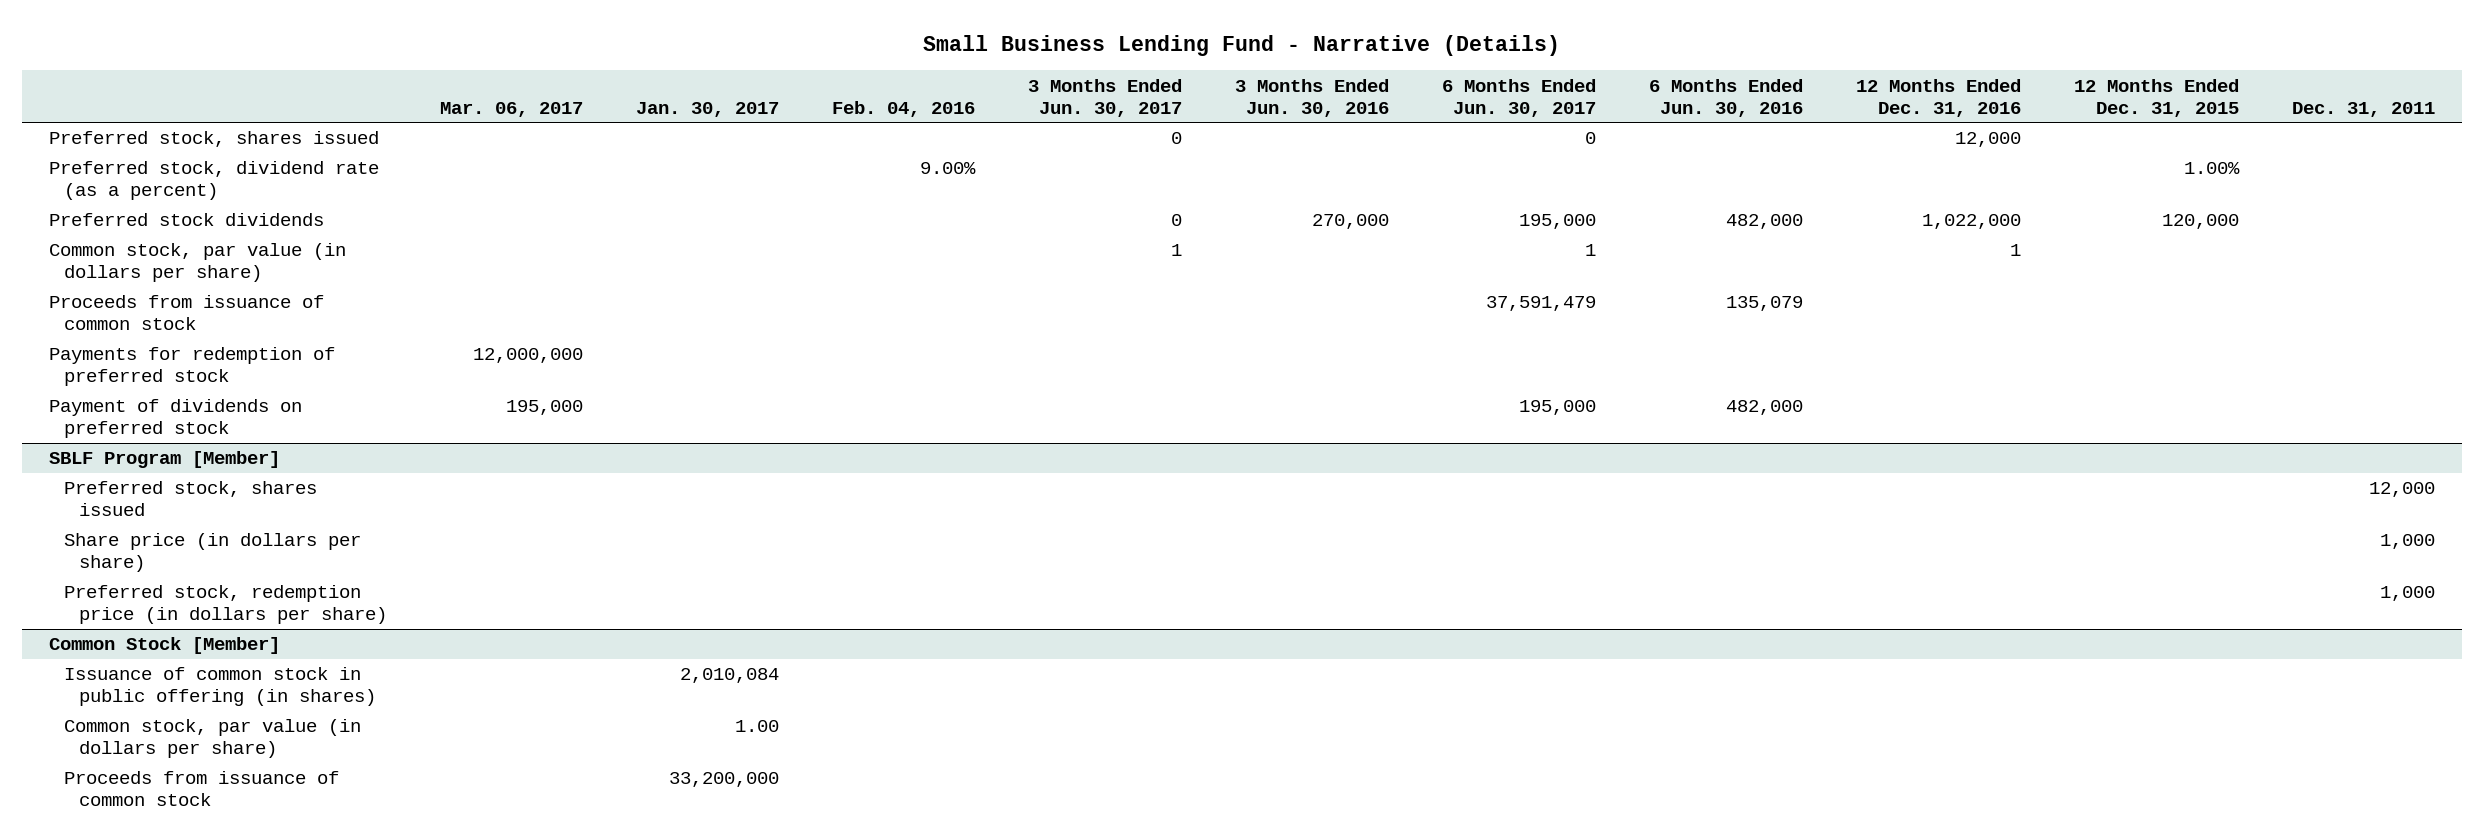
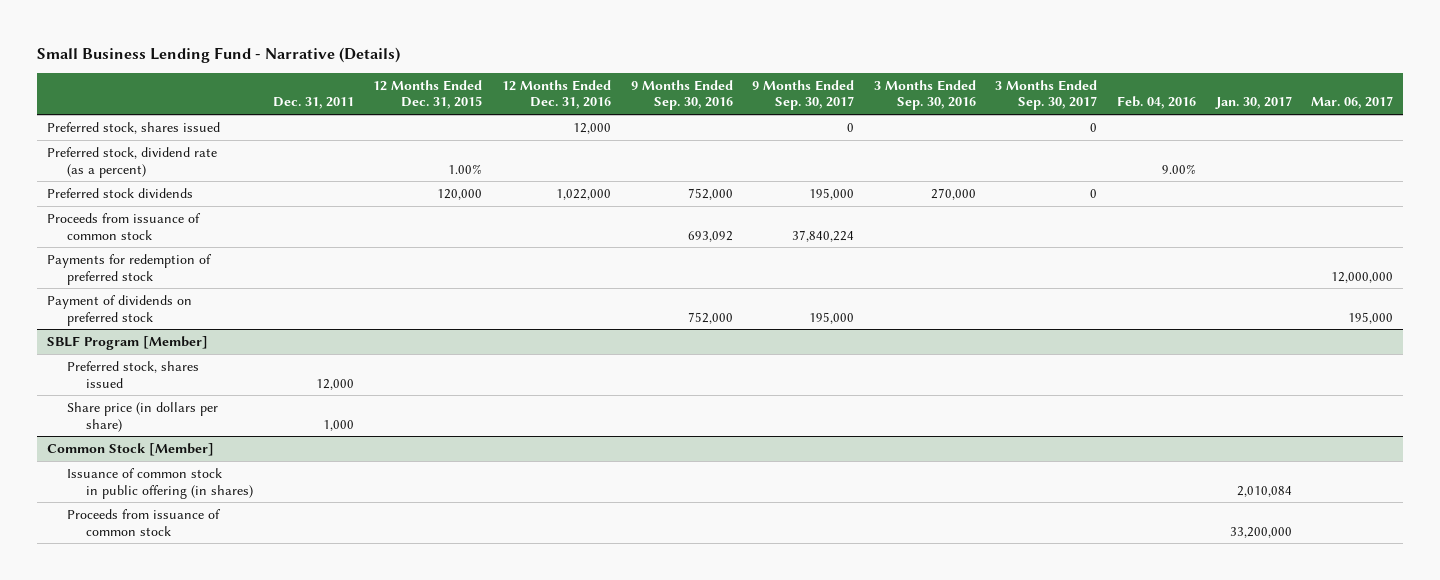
- | Mar. 06, 2017 | Jan. 30, 2017 | Feb. 04, 2016 | 3 Months Ended Jun. 30, 2017 | 3 Months Ended Jun. 30, 2016 | 6 Months Ended Jun. 30, 2017 | 6 Months Ended Jun. 30, 2016 | 12 Months Ended Dec. 31, 2016 | 12 Months Ended Dec. 31, 2015 | Dec. 31, 2011
+ | Dec. 31, 2011 | 12 Months Ended Dec. 31, 2015 | 12 Months Ended Dec. 31, 2016 | 9 Months Ended Sep. 30, 2016 | 9 Months Ended Sep. 30, 2017 | 3 Months Ended Sep. 30, 2016 | 3 Months Ended Sep. 30, 2017 | Feb. 04, 2016 | Jan. 30, 2017 | Mar. 06, 2017
- Common stock, par value (in dollars per share) | | | | 1 | | 1 | | 1 | |
@ SBLF Program [Member]
- Preferred stock, redemption price (in dollars per share) | | | | | | | | | | 1,000
@ Common Stock [Member]
- Common stock, par value (in dollars per share) | | 1.00 | | | | | | | |

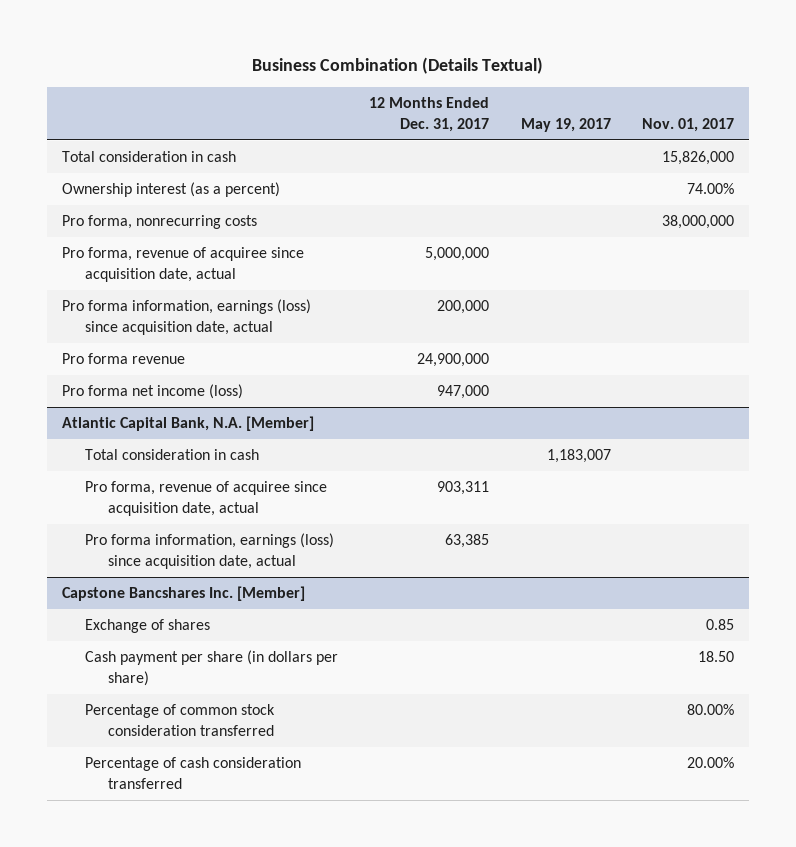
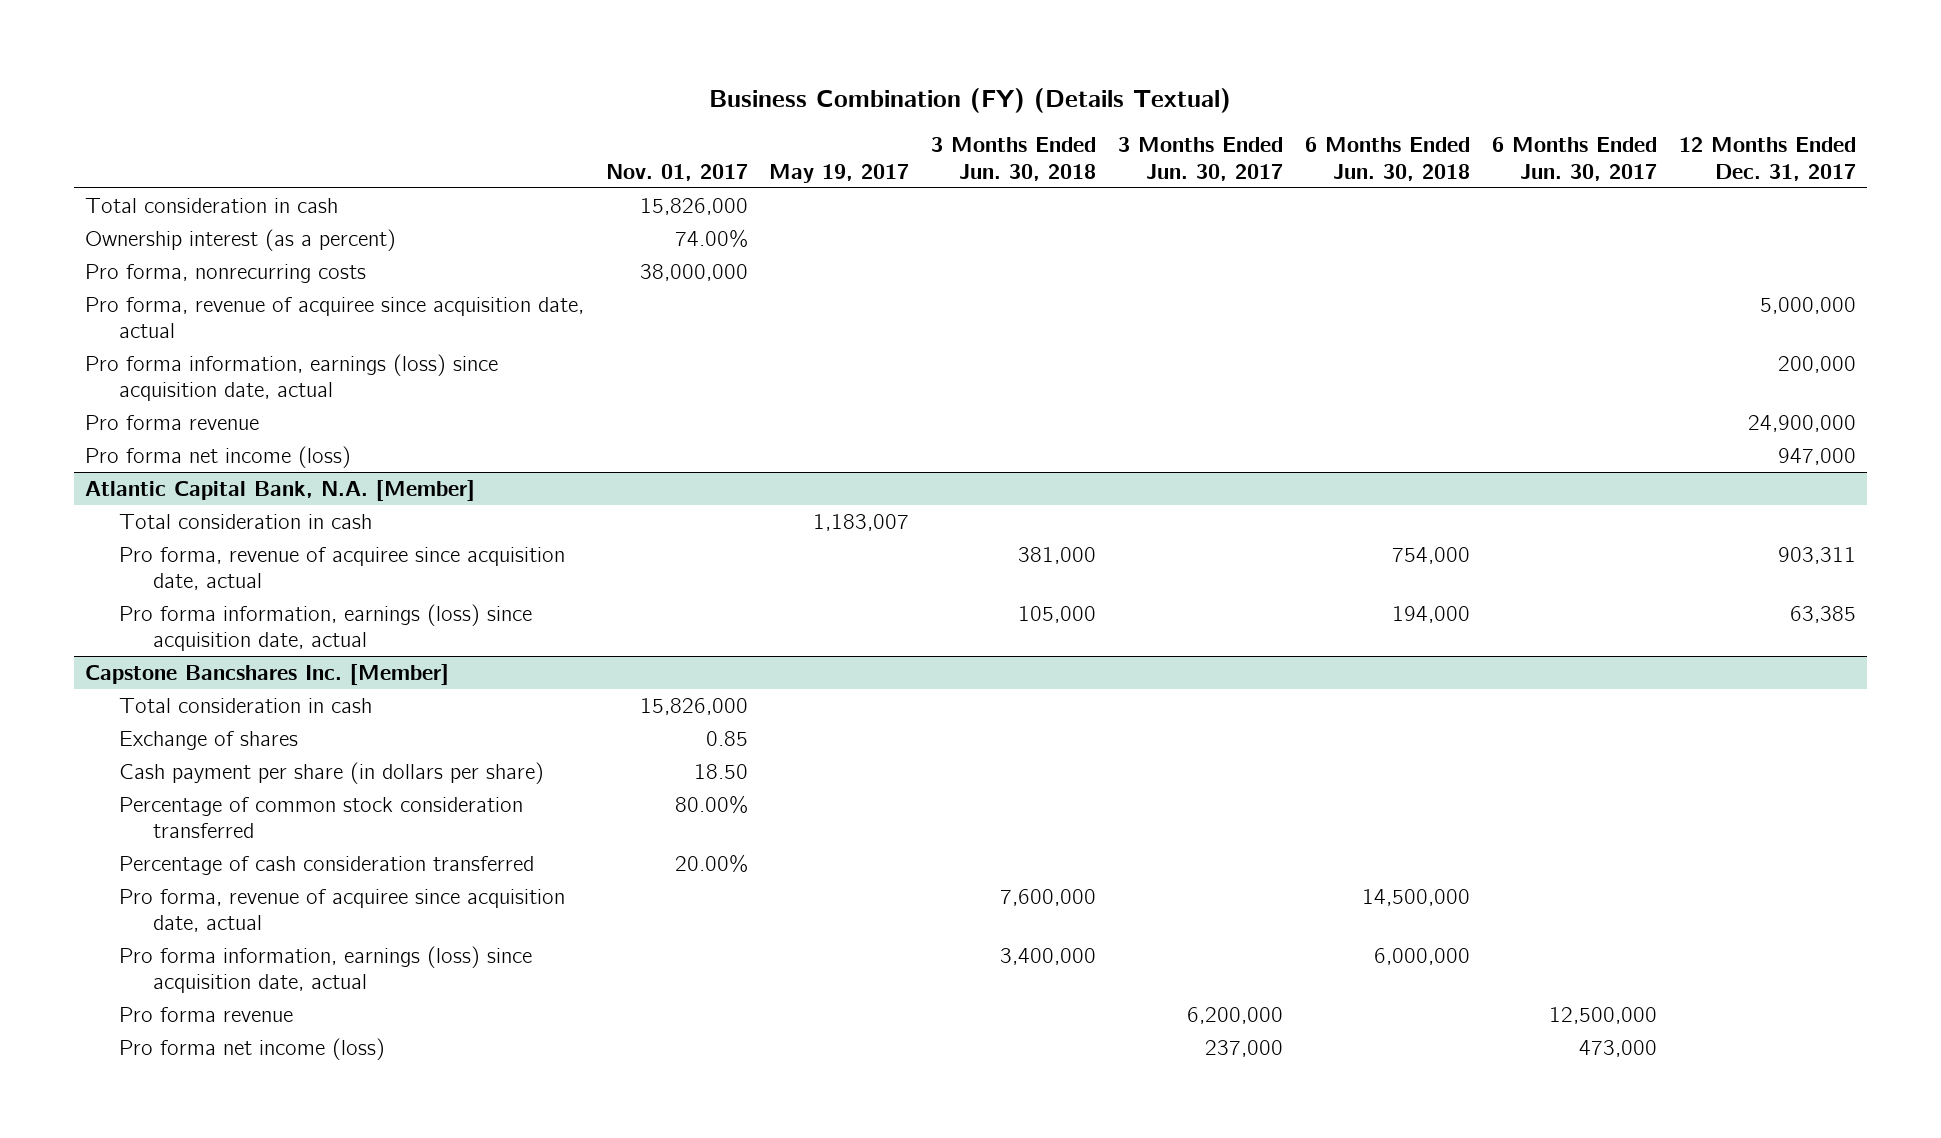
- Business Combination (Details Textual)
+ Business Combination (FY) (Details Textual)
- | 12 Months Ended Dec. 31, 2017 | May 19, 2017 | Nov. 01, 2017
+ | Nov. 01, 2017 | May 19, 2017 | 3 Months Ended Jun. 30, 2018 | 3 Months Ended Jun. 30, 2017 | 6 Months Ended Jun. 30, 2018 | 6 Months Ended Jun. 30, 2017 | 12 Months Ended Dec. 31, 2017
@ Capstone Bancshares Inc. [Member]
+ Total consideration in cash | 15,826,000 | | | | | |
+ Pro forma, revenue of acquiree since acquisition date, actual | | | 7,600,000 | | 14,500,000 | |
+ Pro forma information, earnings (loss) since acquisition date, actual | | | 3,400,000 | | 6,000,000 | |
+ Pro forma revenue | | | | 6,200,000 | | 12,500,000 |
+ Pro forma net income (loss) | | | | 237,000 | | 473,000 |

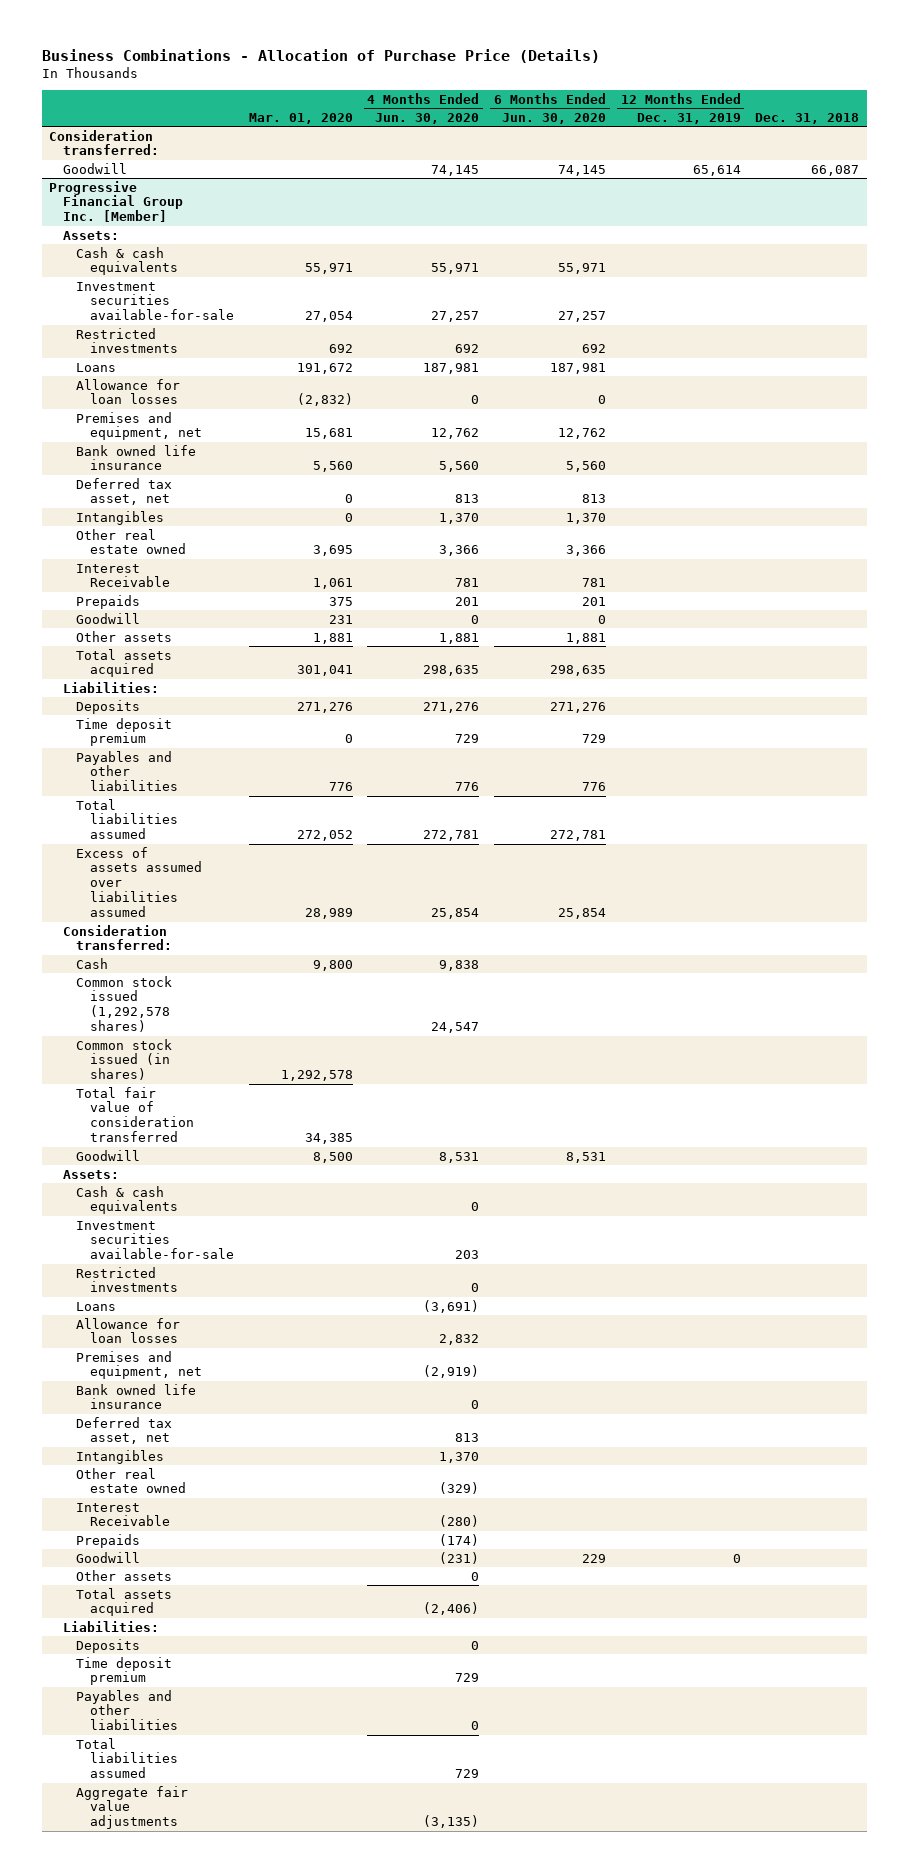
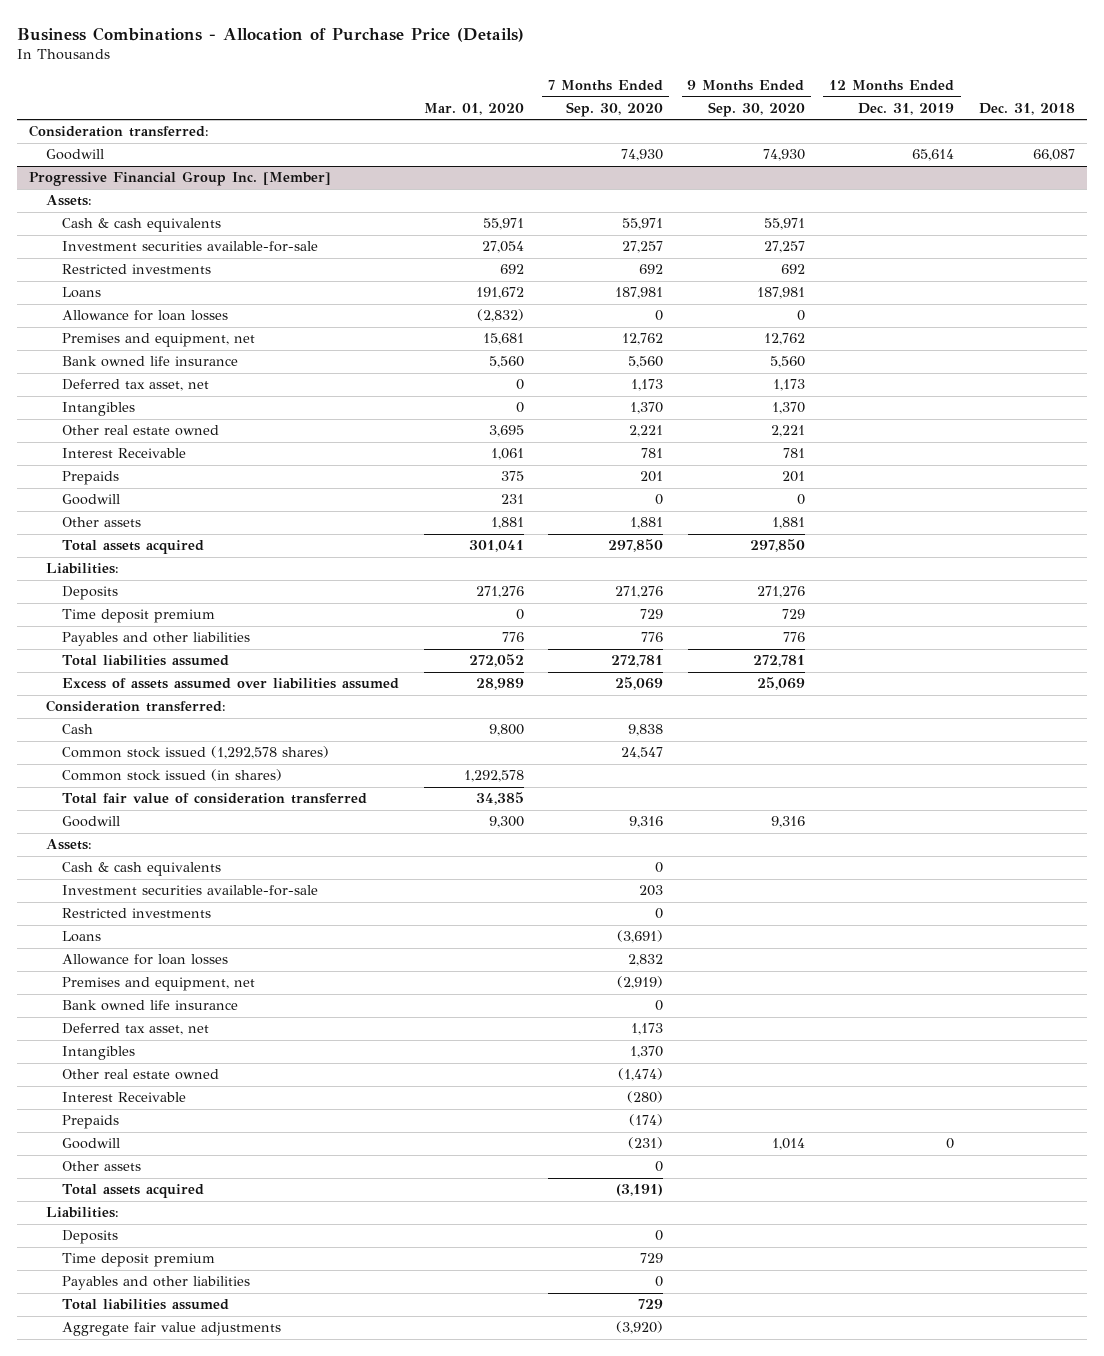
- | Mar. 01, 2020 | 4 Months Ended Jun. 30, 2020 | 6 Months Ended Jun. 30, 2020 | 12 Months Ended Dec. 31, 2019 | Dec. 31, 2018
+ | Mar. 01, 2020 | 7 Months Ended Sep. 30, 2020 | 9 Months Ended Sep. 30, 2020 | 12 Months Ended Dec. 31, 2019 | Dec. 31, 2018
@ Progressive Financial Group Inc. [Member]
- Goodwill | 8,500 | 8,531 | 8,531 | |
+ Goodwill | 9,300 | 9,316 | 9,316 | |

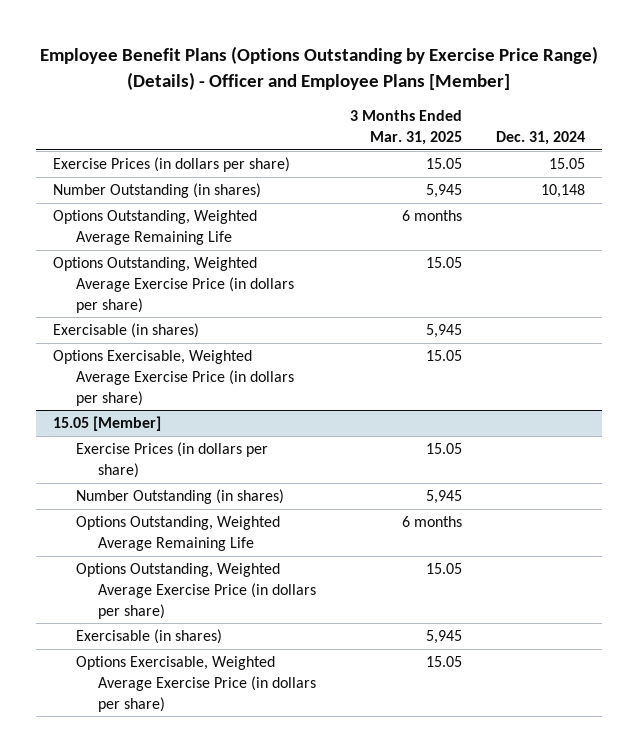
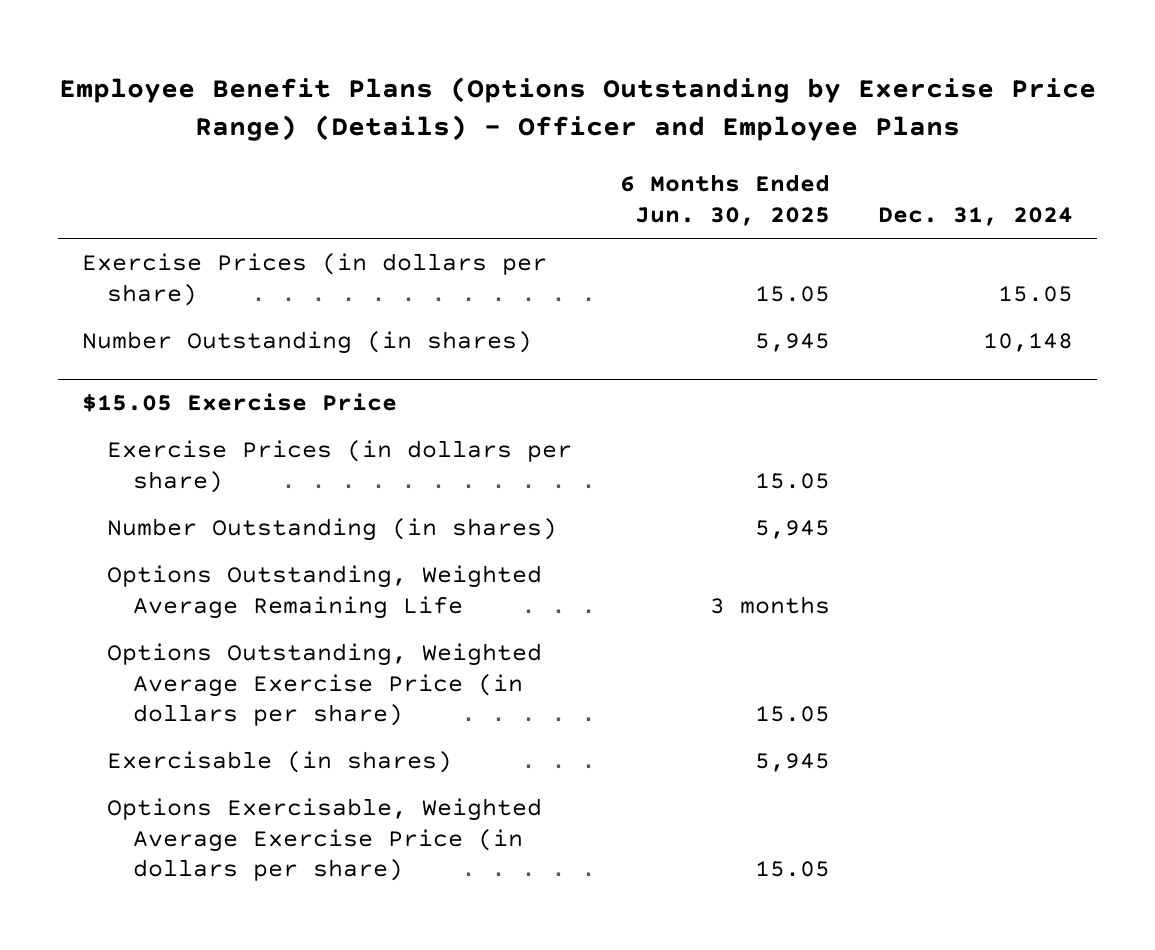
- Employee Benefit Plans (Options Outstanding by Exercise Price Range) (Details) - Officer and Employee Plans [Member]
+ Employee Benefit Plans (Options Outstanding by Exercise Price Range) (Details) - Officer and Employee Plans
- | 3 Months Ended Mar. 31, 2025 | Dec. 31, 2024
+ | 6 Months Ended Jun. 30, 2025 | Dec. 31, 2024
- Options Outstanding, Weighted Average Remaining Life | 6 months |
- Options Outstanding, Weighted Average Exercise Price (in dollars per share) | 15.05 |
- Exercisable (in shares) | 5,945 |
- Options Exercisable, Weighted Average Exercise Price (in dollars per share) | 15.05 |
- 15.05 [Member]
+ $15.05 Exercise Price

